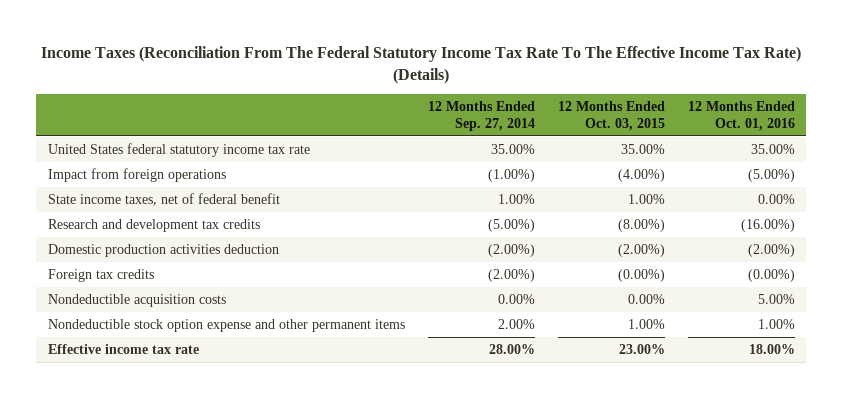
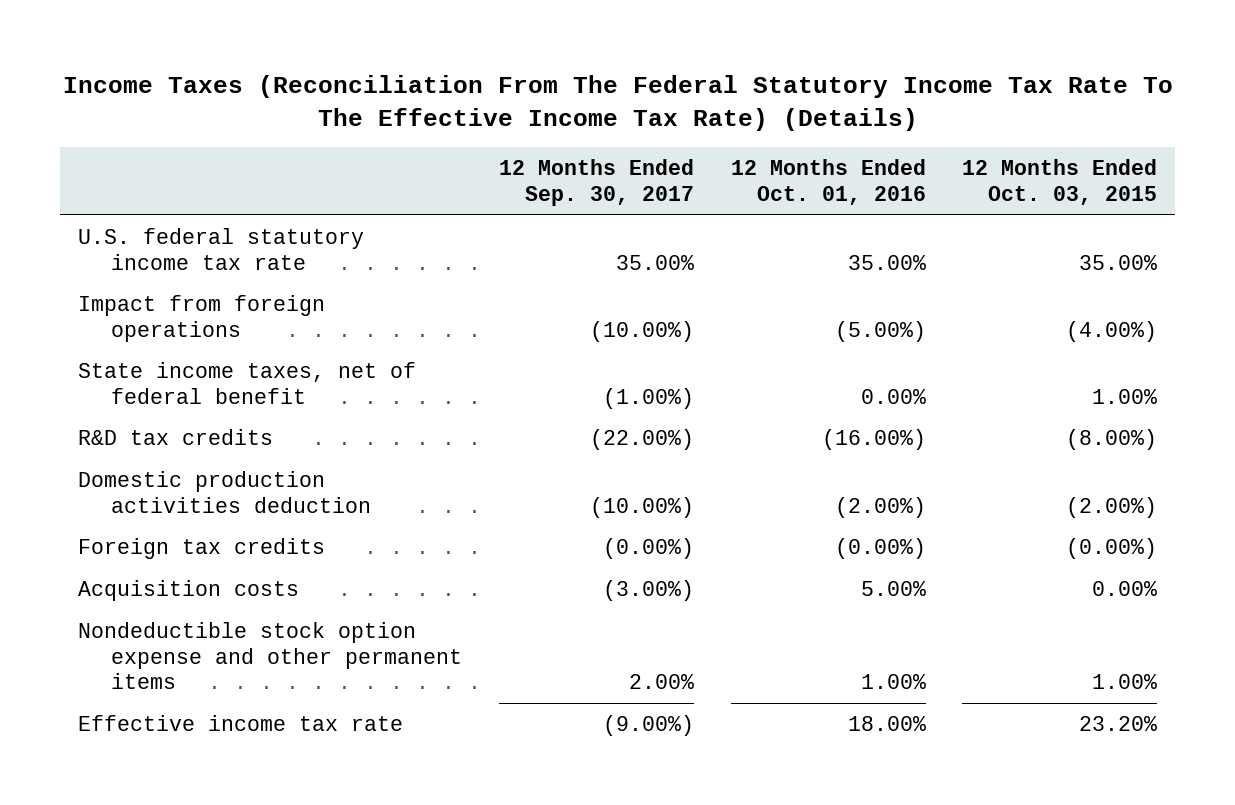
- | 12 Months Ended Sep. 27, 2014 | 12 Months Ended Oct. 03, 2015 | 12 Months Ended Oct. 01, 2016
+ | 12 Months Ended Sep. 30, 2017 | 12 Months Ended Oct. 01, 2016 | 12 Months Ended Oct. 03, 2015
- United States federal statutory income tax rate | 35.00% | 35.00% | 35.00%
+ U.S. federal statutory income tax rate | 35.00% | 35.00% | 35.00%
- Research and development tax credits | (5.00%) | (8.00%) | (16.00%)
+ R&D tax credits | (22.00%) | (16.00%) | (8.00%)
- Nondeductible acquisition costs | 0.00% | 0.00% | 5.00%
+ Acquisition costs | (3.00%) | 5.00% | 0.00%
- Effective income tax rate | 28.00% | 23.00% | 18.00%
+ Effective income tax rate | (9.00%) | 18.00% | 23.20%

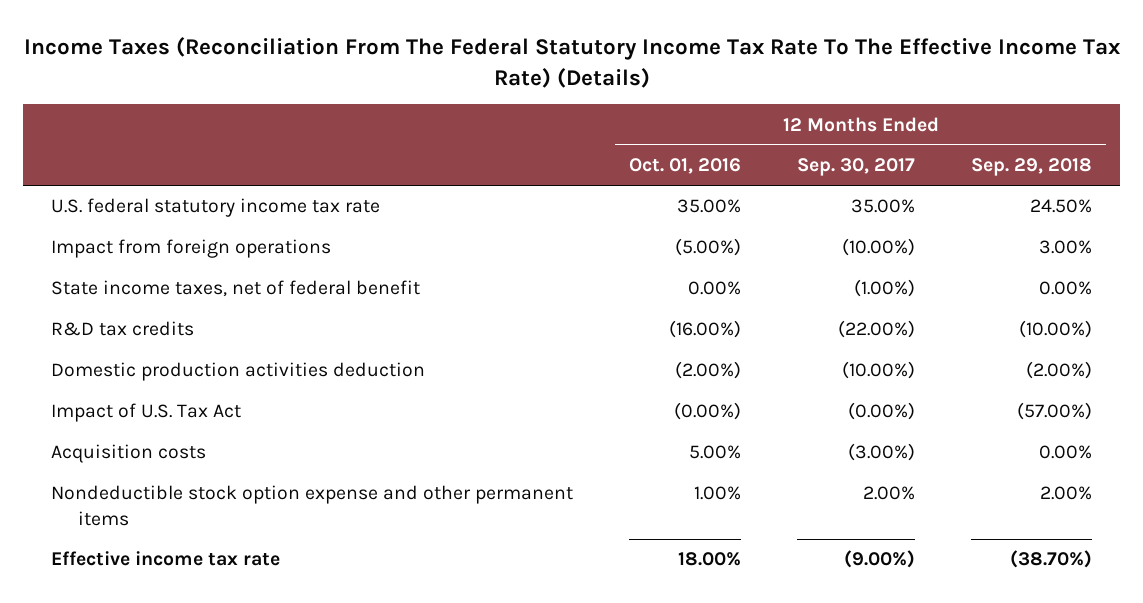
- | 12 Months Ended Sep. 30, 2017 | 12 Months Ended Oct. 01, 2016 | 12 Months Ended Oct. 03, 2015
+ | 12 Months Ended Oct. 01, 2016 | 12 Months Ended Sep. 30, 2017 | 12 Months Ended Sep. 29, 2018
- Foreign tax credits | (0.00%) | (0.00%) | (0.00%)
+ Impact of U.S. Tax Act | (0.00%) | (0.00%) | (57.00%)

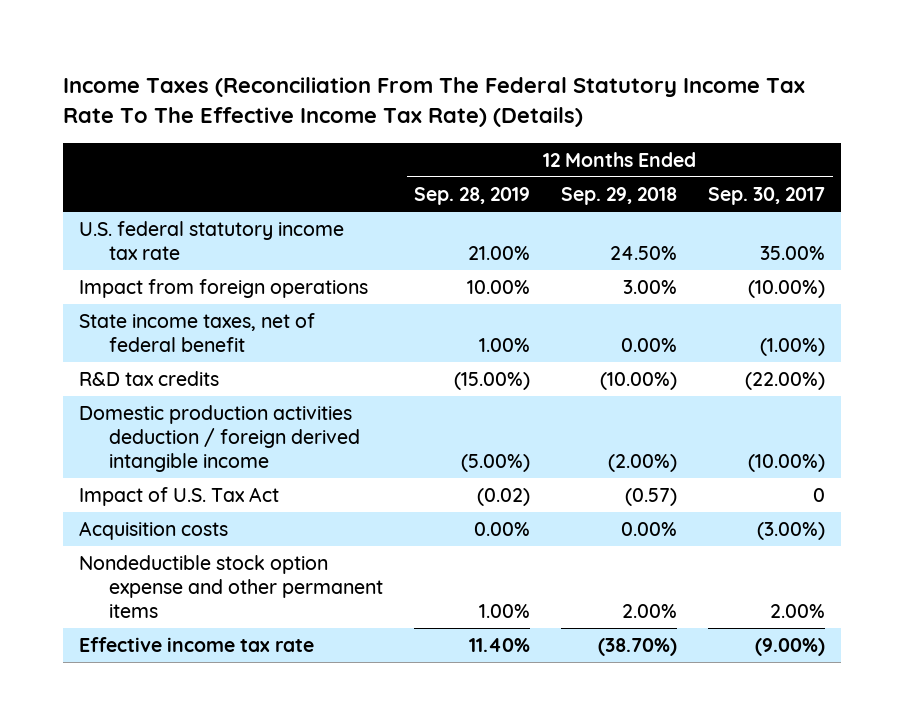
- | 12 Months Ended Oct. 01, 2016 | 12 Months Ended Sep. 30, 2017 | 12 Months Ended Sep. 29, 2018
+ | 12 Months Ended Sep. 28, 2019 | 12 Months Ended Sep. 29, 2018 | 12 Months Ended Sep. 30, 2017
- Domestic production activities deduction | (2.00%) | (10.00%) | (2.00%)
- Impact of U.S. Tax Act | (0.00%) | (0.00%) | (57.00%)
+ Domestic production activities deduction / foreign derived intangible income | (5.00%) | (2.00%) | (10.00%)
+ Impact of U.S. Tax Act | (0.02) | (0.57) | 0

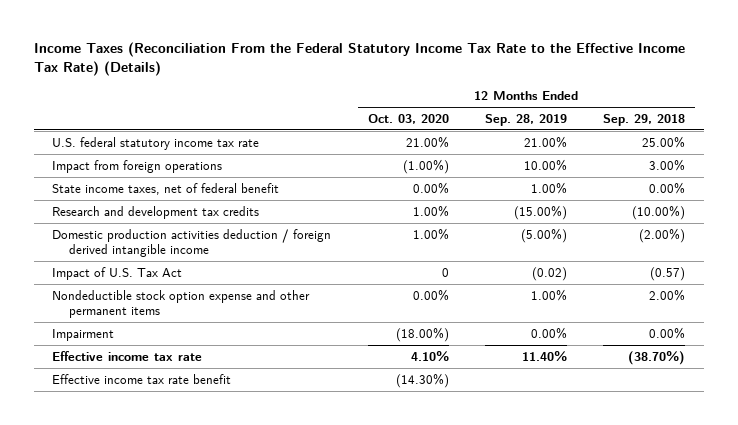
- Income Taxes (Reconciliation From The Federal Statutory Income Tax Rate To The Effective Income Tax Rate) (Details)
+ Income Taxes (Reconciliation From the Federal Statutory Income Tax Rate to the Effective Income Tax Rate) (Details)
- | 12 Months Ended Sep. 28, 2019 | 12 Months Ended Sep. 29, 2018 | 12 Months Ended Sep. 30, 2017
+ | 12 Months Ended Oct. 03, 2020 | 12 Months Ended Sep. 28, 2019 | 12 Months Ended Sep. 29, 2018
- U.S. federal statutory income tax rate | 21.00% | 24.50% | 35.00%
+ U.S. federal statutory income tax rate | 21.00% | 21.00% | 25.00%
- R&D tax credits | (15.00%) | (10.00%) | (22.00%)
+ Research and development tax credits | 1.00% | (15.00%) | (10.00%)
- Acquisition costs | 0.00% | 0.00% | (3.00%)
+ Impairment | (18.00%) | 0.00% | 0.00%
+ Effective income tax rate benefit | (14.30%) | |

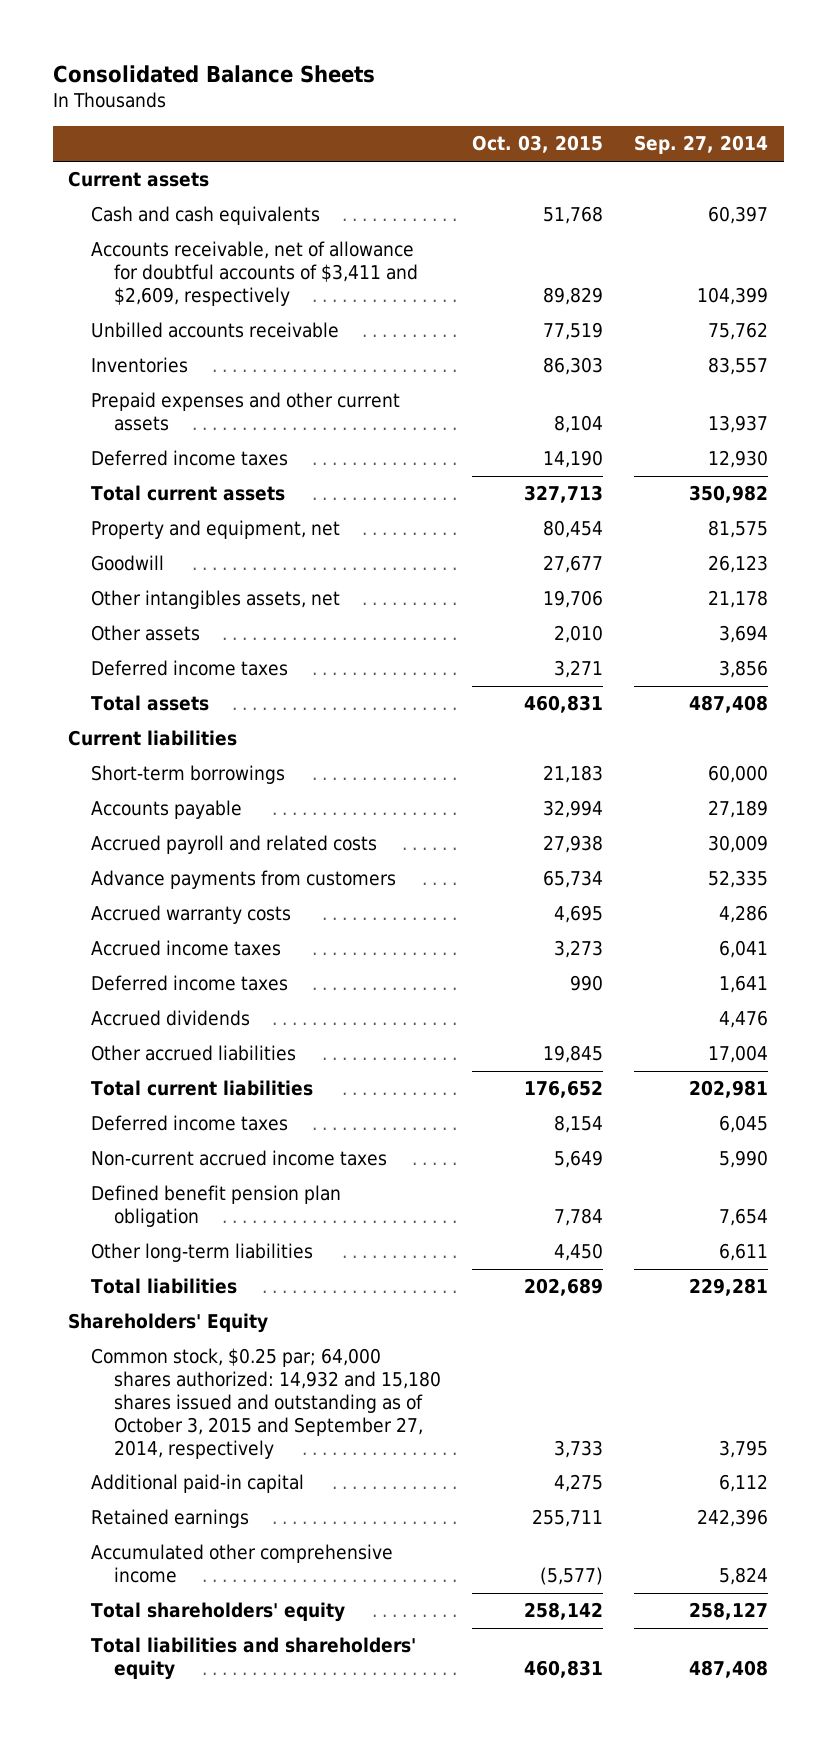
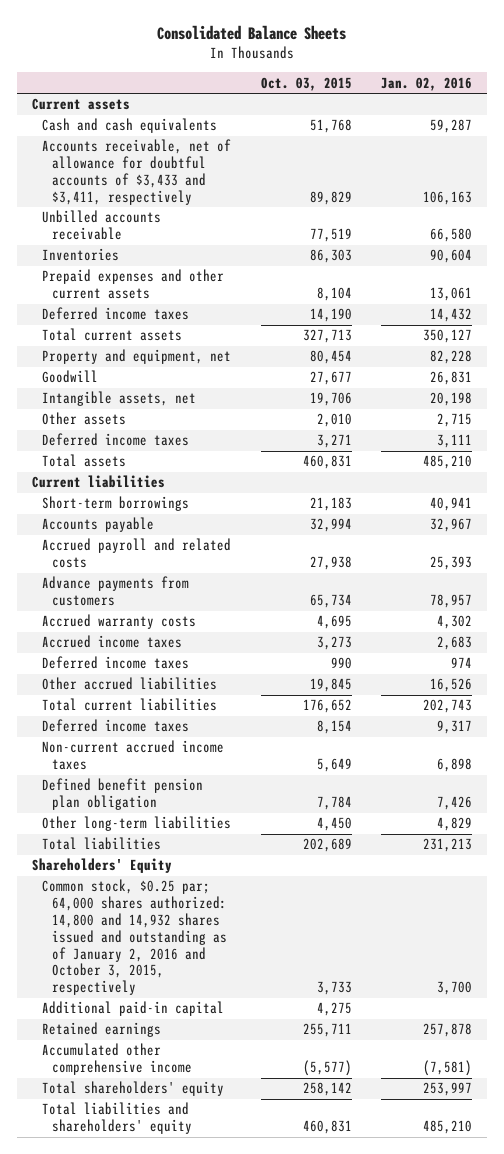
- | Oct. 03, 2015 | Sep. 27, 2014
+ | Oct. 03, 2015 | Jan. 02, 2016
- Accounts receivable, net of allowance for doubtful accounts of $3,411 and $2,609, respectively | 89,829 | 104,399
+ Accounts receivable, net of allowance for doubtful accounts of $3,433 and $3,411, respectively | 89,829 | 106,163
- Other intangibles assets, net | 19,706 | 21,178
+ Intangible assets, net | 19,706 | 20,198
- Accrued dividends | | 4,476
- Common stock, $0.25 par; 64,000 shares authorized: 14,932 and 15,180 shares issued and outstanding as of October 3, 2015 and September 27, 2014, respectively | 3,733 | 3,795
+ Common stock, $0.25 par; 64,000 shares authorized: 14,800 and 14,932 shares issued and outstanding as of January 2, 2016 and October 3, 2015, respectively | 3,733 | 3,700

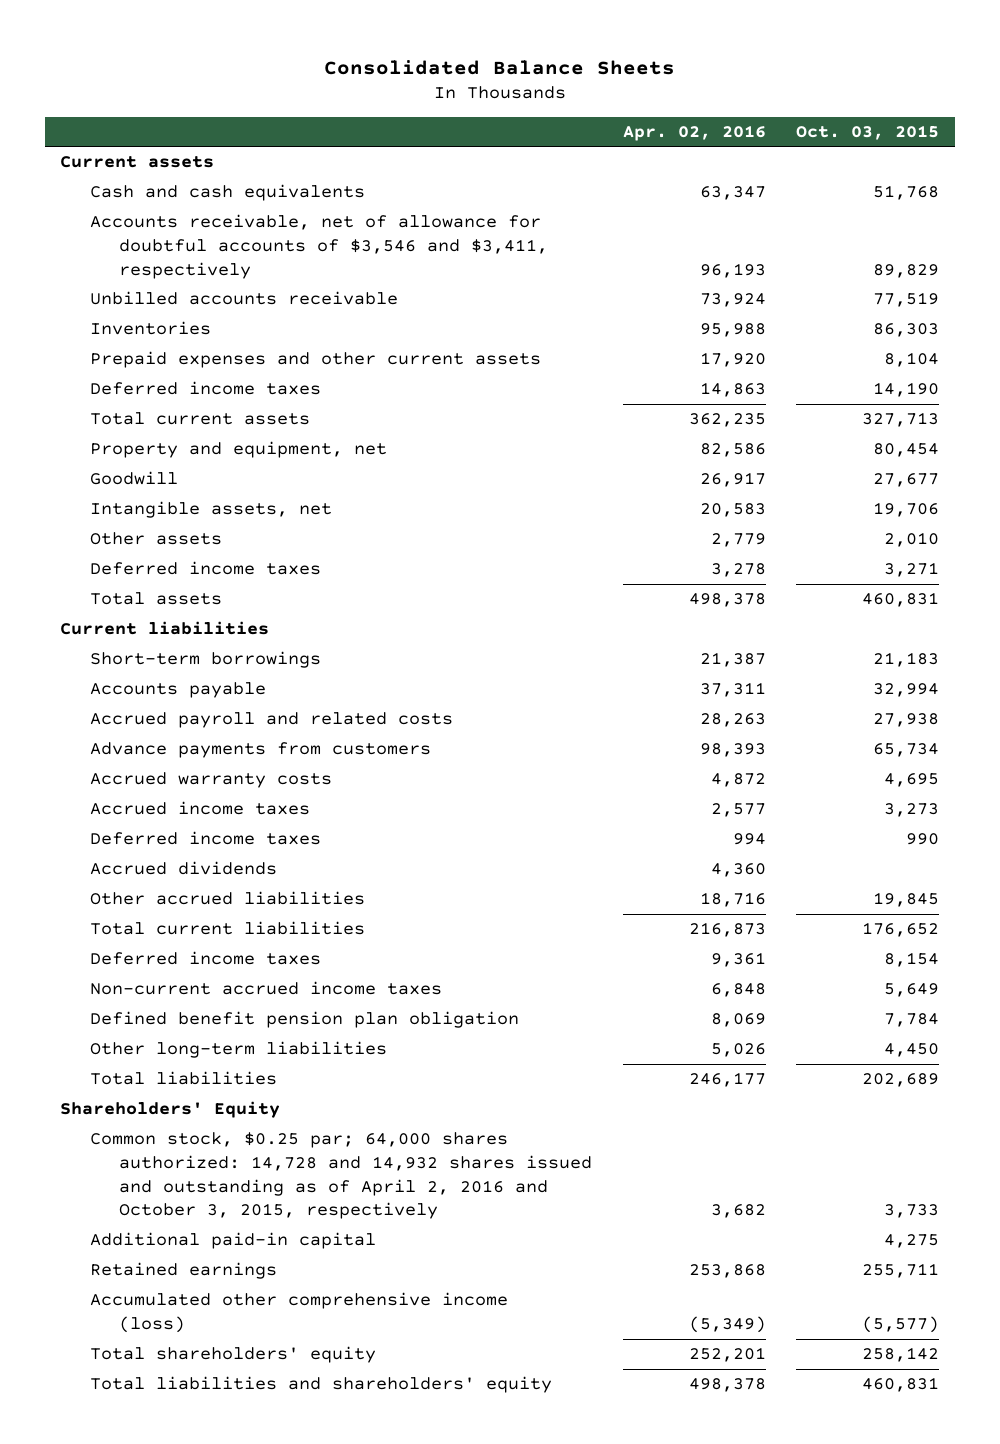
- | Oct. 03, 2015 | Jan. 02, 2016
+ | Apr. 02, 2016 | Oct. 03, 2015
- Accounts receivable, net of allowance for doubtful accounts of $3,433 and $3,411, respectively | 89,829 | 106,163
+ Accounts receivable, net of allowance for doubtful accounts of $3,546 and $3,411, respectively | 96,193 | 89,829
+ Accrued dividends | 4,360 |
- Common stock, $0.25 par; 64,000 shares authorized: 14,800 and 14,932 shares issued and outstanding as of January 2, 2016 and October 3, 2015, respectively | 3,733 | 3,700
+ Common stock, $0.25 par; 64,000 shares authorized: 14,728 and 14,932 shares issued and outstanding as of April 2, 2016 and October 3, 2015, respectively | 3,682 | 3,733
- Accumulated other comprehensive income | (5,577) | (7,581)
+ Accumulated other comprehensive income (loss) | (5,349) | (5,577)

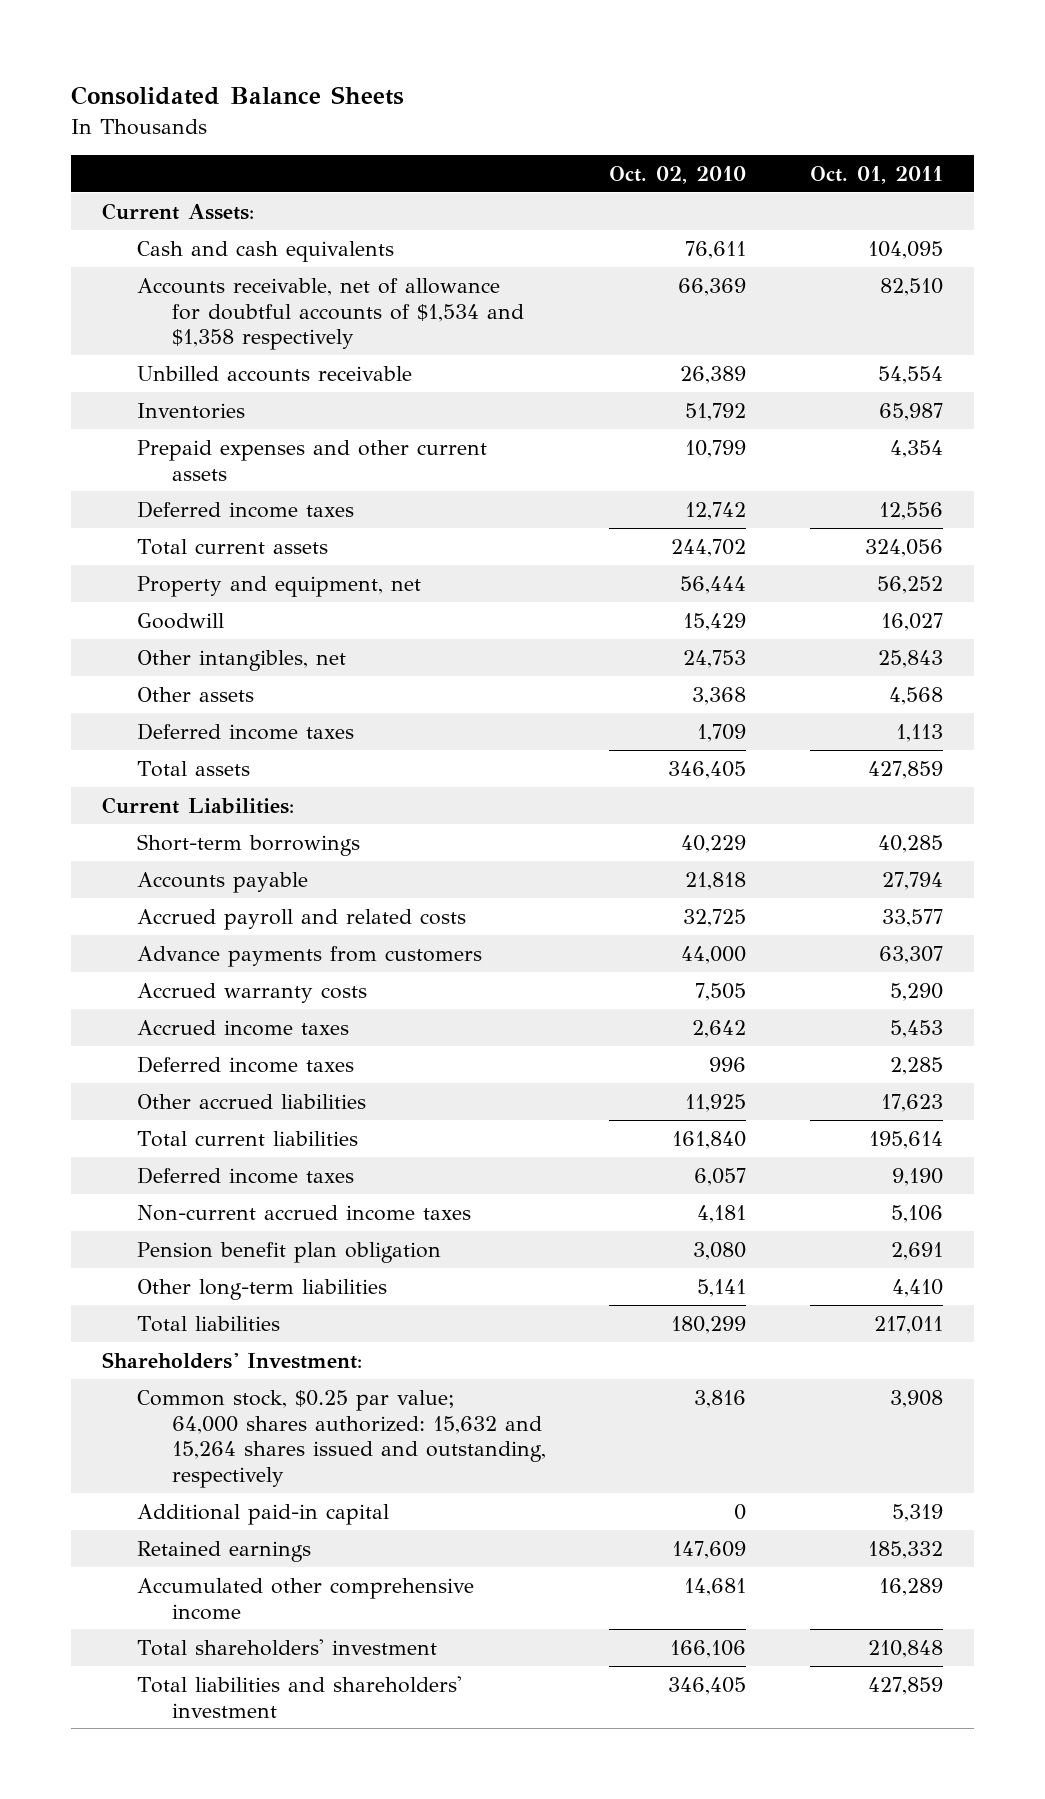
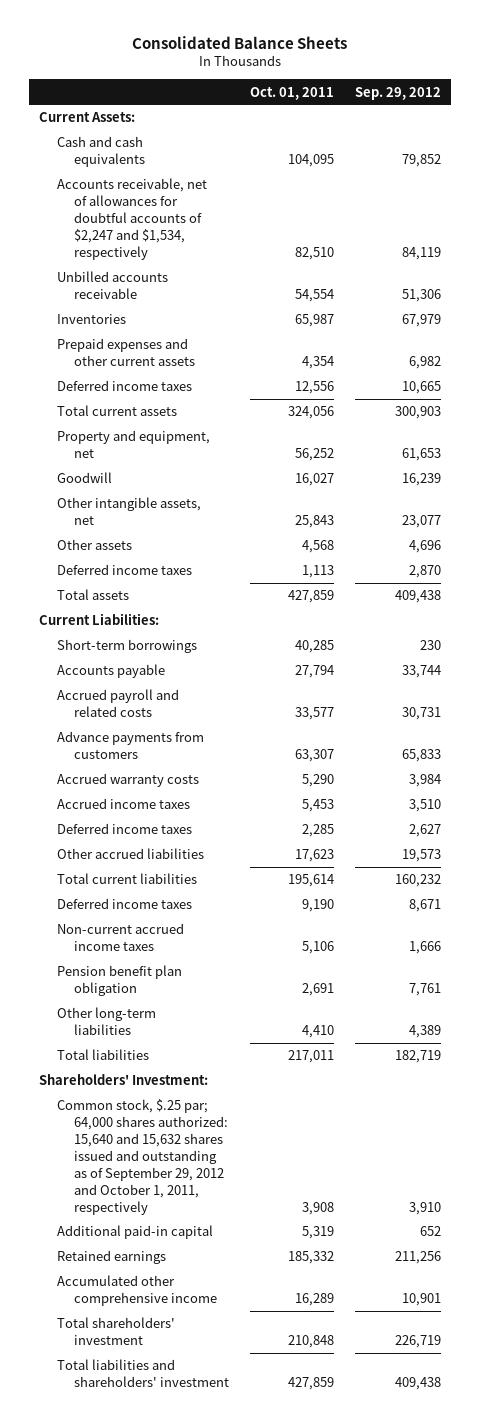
- | Oct. 02, 2010 | Oct. 01, 2011
+ | Oct. 01, 2011 | Sep. 29, 2012
- Accounts receivable, net of allowance for doubtful accounts of $1,534 and $1,358 respectively | 66,369 | 82,510
+ Accounts receivable, net of allowances for doubtful accounts of $2,247 and $1,534, respectively | 82,510 | 84,119
- Other intangibles, net | 24,753 | 25,843
+ Other intangible assets, net | 25,843 | 23,077
- Common stock, $0.25 par value; 64,000 shares authorized: 15,632 and 15,264 shares issued and outstanding, respectively | 3,816 | 3,908
+ Common stock, $.25 par; 64,000 shares authorized: 15,640 and 15,632 shares issued and outstanding as of September 29, 2012 and October 1, 2011, respectively | 3,908 | 3,910

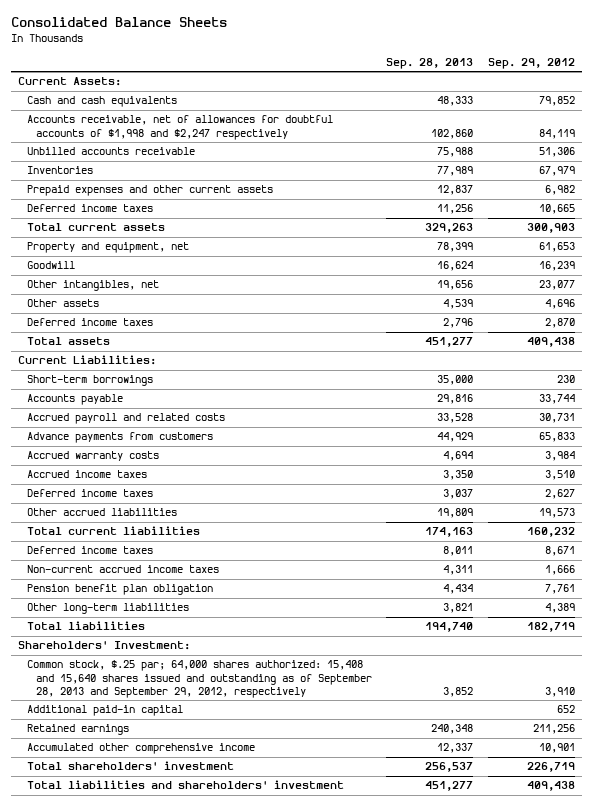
- | Oct. 01, 2011 | Sep. 29, 2012
+ | Sep. 28, 2013 | Sep. 29, 2012
- Accounts receivable, net of allowances for doubtful accounts of $2,247 and $1,534, respectively | 82,510 | 84,119
+ Accounts receivable, net of allowances for doubtful accounts of $1,998 and $2,247 respectively | 102,860 | 84,119
- Other intangible assets, net | 25,843 | 23,077
+ Other intangibles, net | 19,656 | 23,077
- Common stock, $.25 par; 64,000 shares authorized: 15,640 and 15,632 shares issued and outstanding as of September 29, 2012 and October 1, 2011, respectively | 3,908 | 3,910
+ Common stock, $.25 par; 64,000 shares authorized: 15,408 and 15,640 shares issued and outstanding as of September 28, 2013 and September 29, 2012, respectively | 3,852 | 3,910

